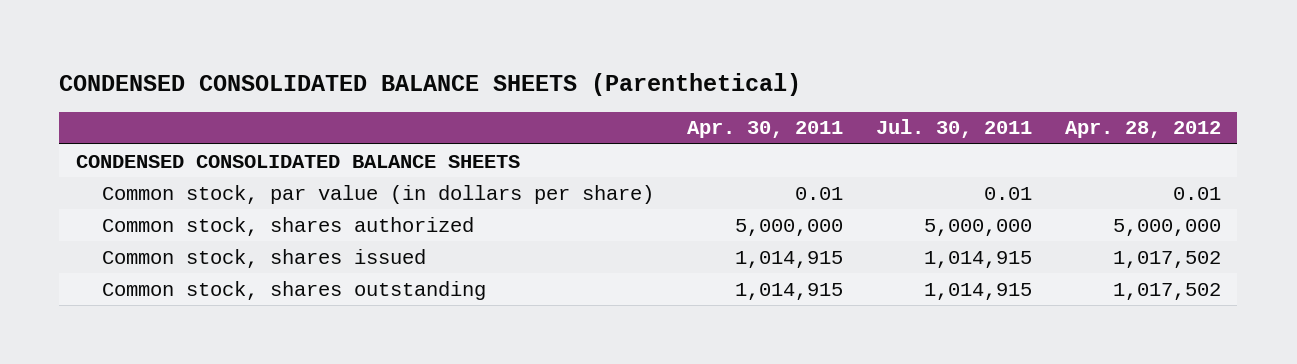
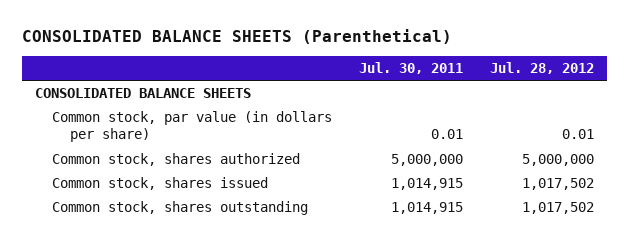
- CONDENSED CONSOLIDATED BALANCE SHEETS (Parenthetical)
+ CONSOLIDATED BALANCE SHEETS (Parenthetical)
- | Apr. 30, 2011 | Jul. 30, 2011 | Apr. 28, 2012
+ | Jul. 30, 2011 | Jul. 28, 2012
- CONDENSED CONSOLIDATED BALANCE SHEETS
+ CONSOLIDATED BALANCE SHEETS

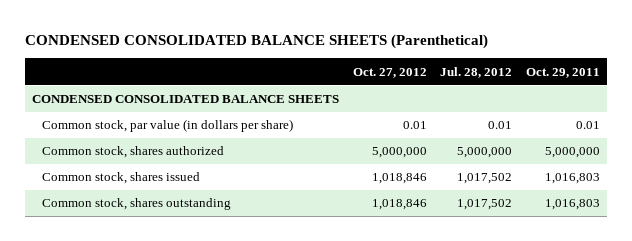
- CONSOLIDATED BALANCE SHEETS (Parenthetical)
+ CONDENSED CONSOLIDATED BALANCE SHEETS (Parenthetical)
- | Jul. 30, 2011 | Jul. 28, 2012
+ | Oct. 27, 2012 | Jul. 28, 2012 | Oct. 29, 2011
- CONSOLIDATED BALANCE SHEETS
+ CONDENSED CONSOLIDATED BALANCE SHEETS

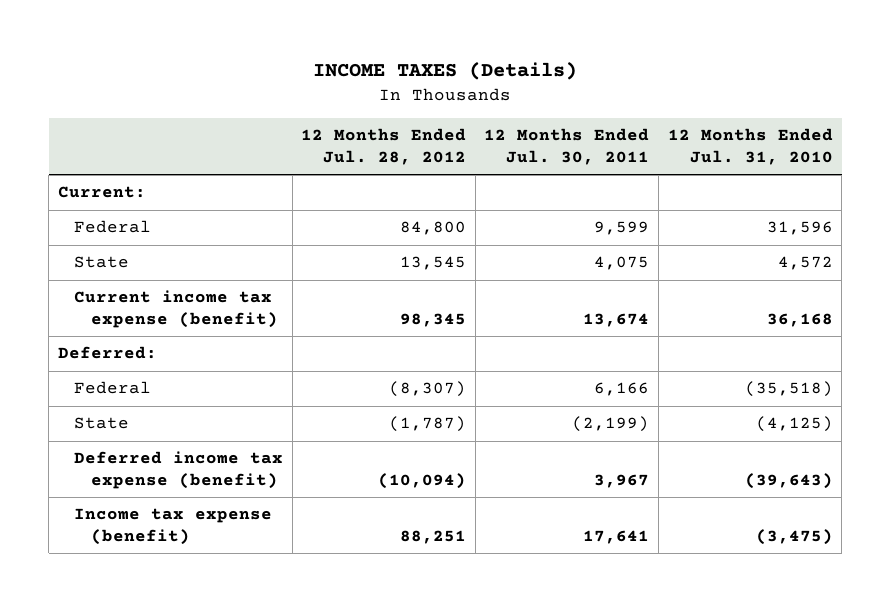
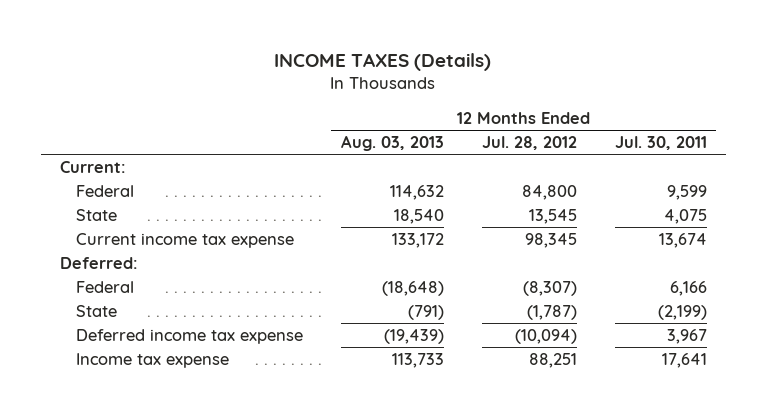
- | 12 Months Ended Jul. 28, 2012 | 12 Months Ended Jul. 30, 2011 | 12 Months Ended Jul. 31, 2010
+ | 12 Months Ended Aug. 03, 2013 | 12 Months Ended Jul. 28, 2012 | 12 Months Ended Jul. 30, 2011
- Current income tax expense (benefit) | 98,345 | 13,674 | 36,168
+ Current income tax expense | 133,172 | 98,345 | 13,674
- Deferred income tax expense (benefit) | (10,094) | 3,967 | (39,643)
- Income tax expense (benefit) | 88,251 | 17,641 | (3,475)
+ Deferred income tax expense | (19,439) | (10,094) | 3,967
+ Income tax expense | 113,733 | 88,251 | 17,641

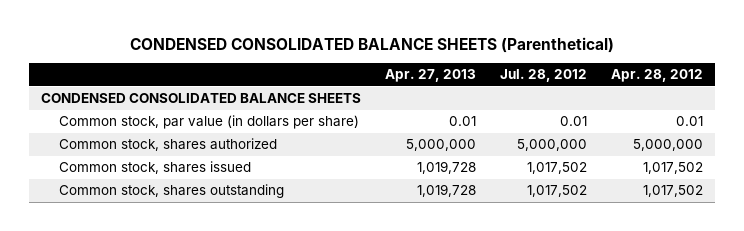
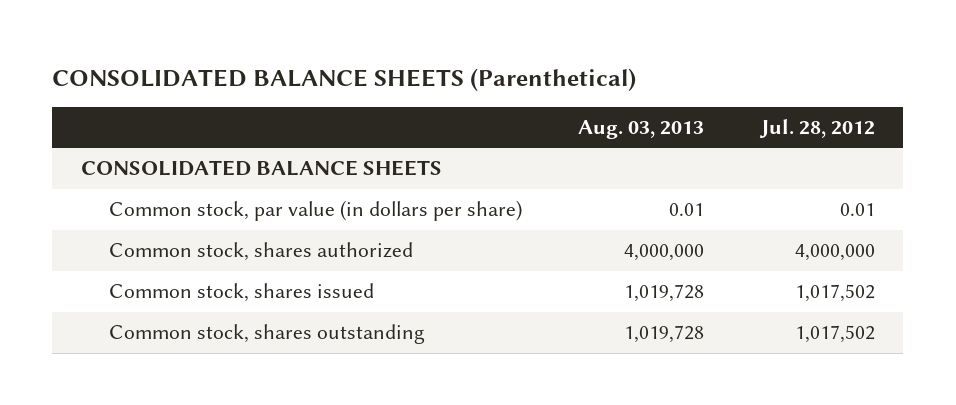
- CONDENSED CONSOLIDATED BALANCE SHEETS (Parenthetical)
+ CONSOLIDATED BALANCE SHEETS (Parenthetical)
- | Apr. 27, 2013 | Jul. 28, 2012 | Apr. 28, 2012
+ | Aug. 03, 2013 | Jul. 28, 2012
- CONDENSED CONSOLIDATED BALANCE SHEETS
+ CONSOLIDATED BALANCE SHEETS
- Common stock, shares authorized | 5,000,000 | 5,000,000 | 5,000,000
+ Common stock, shares authorized | 4,000,000 | 4,000,000

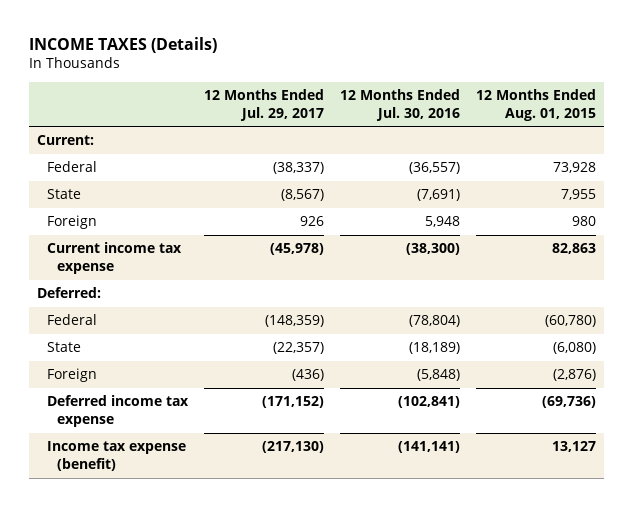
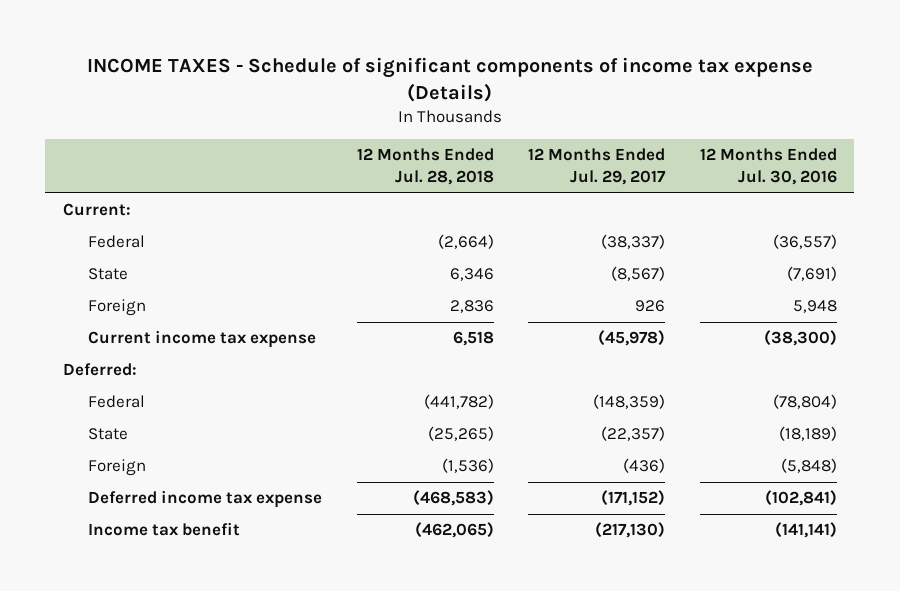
- INCOME TAXES (Details)
+ INCOME TAXES - Schedule of significant components of income tax expense (Details)
- | 12 Months Ended Jul. 29, 2017 | 12 Months Ended Jul. 30, 2016 | 12 Months Ended Aug. 01, 2015
+ | 12 Months Ended Jul. 28, 2018 | 12 Months Ended Jul. 29, 2017 | 12 Months Ended Jul. 30, 2016
- Income tax expense (benefit) | (217,130) | (141,141) | 13,127
+ Income tax benefit | (462,065) | (217,130) | (141,141)

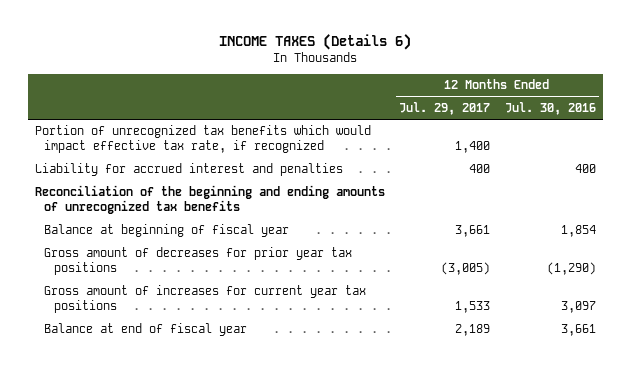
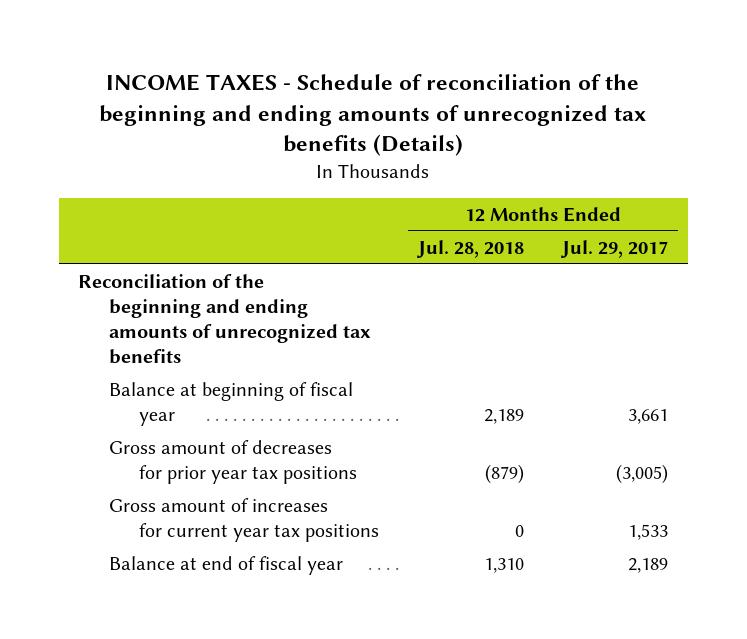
- INCOME TAXES (Details 6)
+ INCOME TAXES - Schedule of reconciliation of the beginning and ending amounts of unrecognized tax benefits (Details)
- | 12 Months Ended Jul. 29, 2017 | 12 Months Ended Jul. 30, 2016
+ | 12 Months Ended Jul. 28, 2018 | 12 Months Ended Jul. 29, 2017
- Portion of unrecognized tax benefits which would impact effective tax rate, if recognized | 1,400 |
- Liability for accrued interest and penalties | 400 | 400

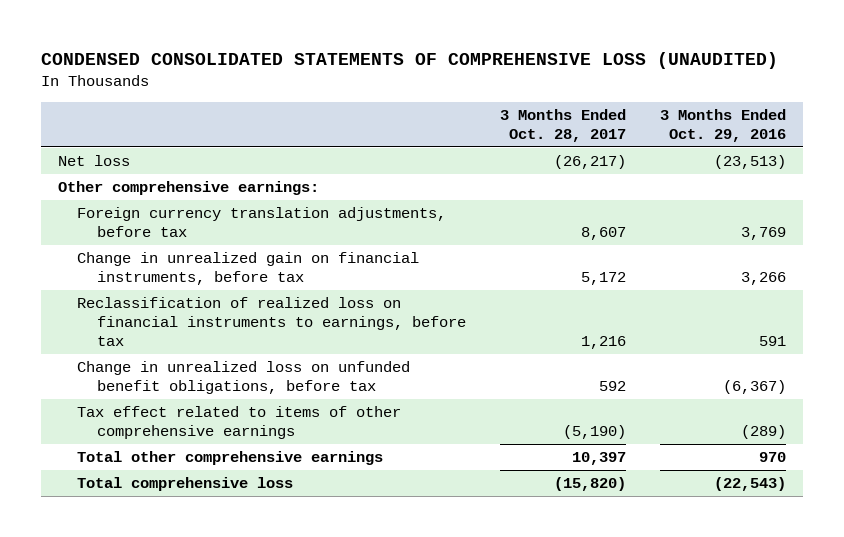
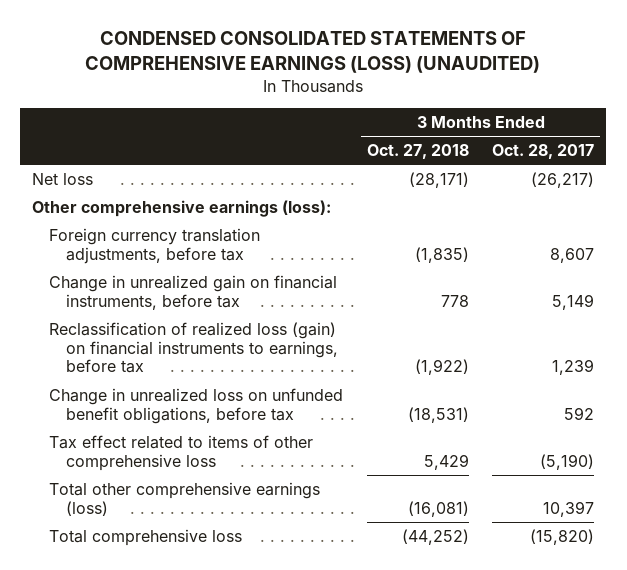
- CONDENSED CONSOLIDATED STATEMENTS OF COMPREHENSIVE LOSS (UNAUDITED)
+ CONDENSED CONSOLIDATED STATEMENTS OF COMPREHENSIVE EARNINGS (LOSS) (UNAUDITED)
- | 3 Months Ended Oct. 28, 2017 | 3 Months Ended Oct. 29, 2016
+ | 3 Months Ended Oct. 27, 2018 | 3 Months Ended Oct. 28, 2017
- Other comprehensive earnings:
+ Other comprehensive earnings (loss):
- Change in unrealized gain on financial instruments, before tax | 5,172 | 3,266
- Reclassification of realized loss on financial instruments to earnings, before tax | 1,216 | 591
+ Change in unrealized gain on financial instruments, before tax | 778 | 5,149
+ Reclassification of realized loss (gain) on financial instruments to earnings, before tax | (1,922) | 1,239
- Tax effect related to items of other comprehensive earnings | (5,190) | (289)
- Total other comprehensive earnings | 10,397 | 970
+ Tax effect related to items of other comprehensive loss | 5,429 | (5,190)
+ Total other comprehensive earnings (loss) | (16,081) | 10,397

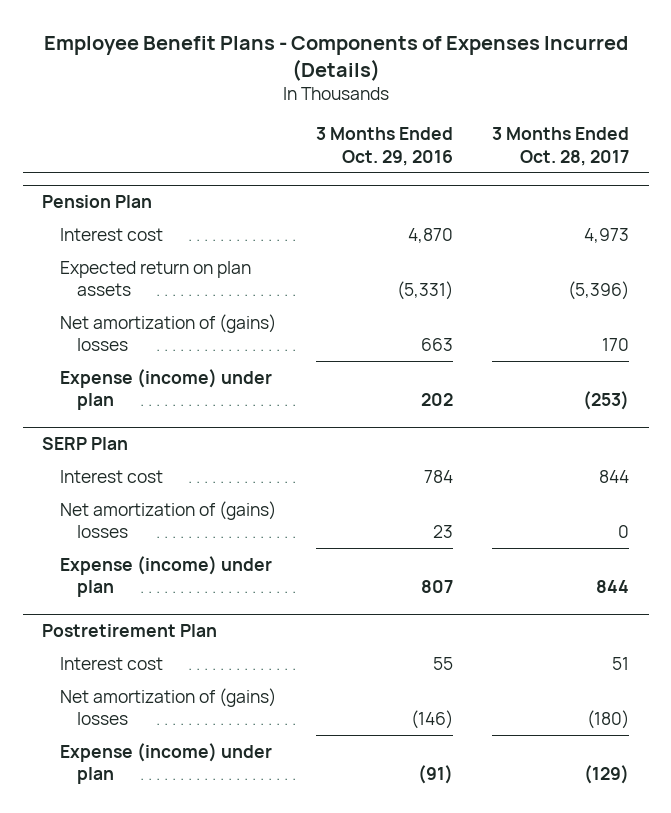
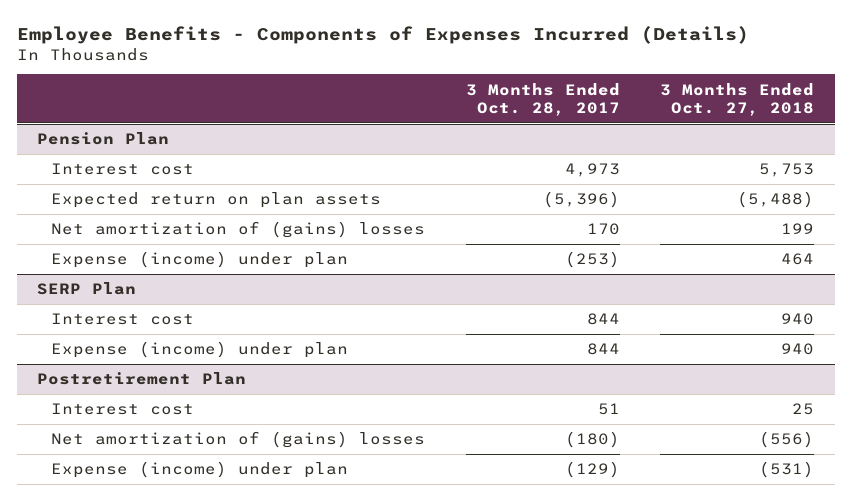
- Employee Benefit Plans - Components of Expenses Incurred (Details)
+ Employee Benefits - Components of Expenses Incurred (Details)
- | 3 Months Ended Oct. 29, 2016 | 3 Months Ended Oct. 28, 2017
+ | 3 Months Ended Oct. 28, 2017 | 3 Months Ended Oct. 27, 2018
@ SERP Plan
- Net amortization of (gains) losses | 23 | 0

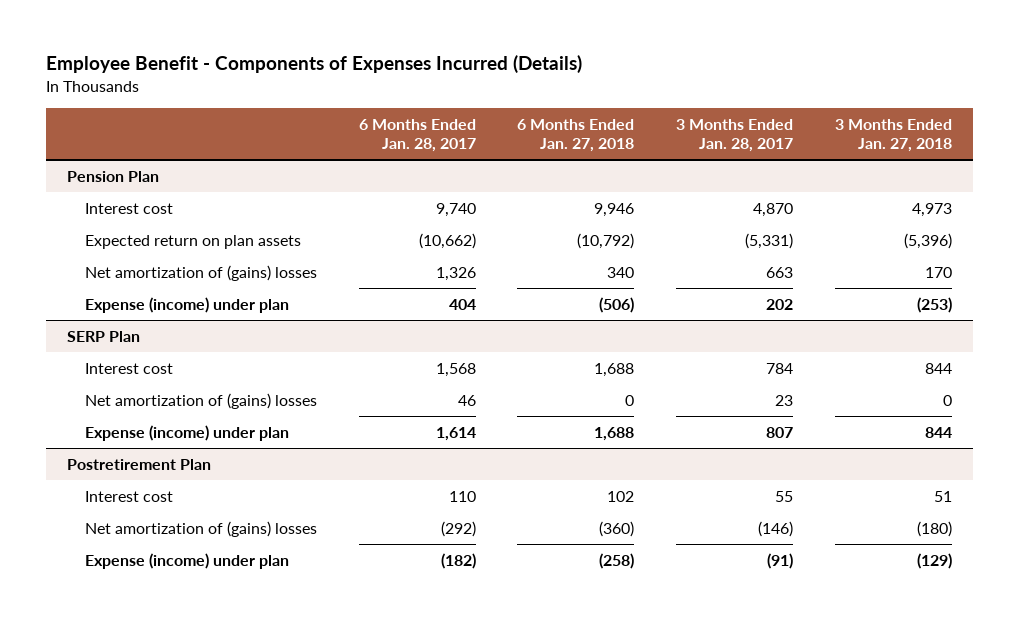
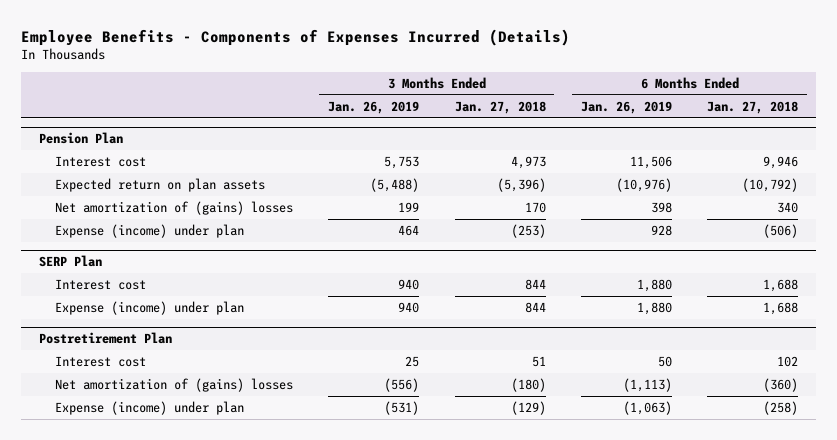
- Employee Benefit - Components of Expenses Incurred (Details)
+ Employee Benefits - Components of Expenses Incurred (Details)
- | 6 Months Ended Jan. 28, 2017 | 6 Months Ended Jan. 27, 2018 | 3 Months Ended Jan. 28, 2017 | 3 Months Ended Jan. 27, 2018
+ | 3 Months Ended Jan. 26, 2019 | 3 Months Ended Jan. 27, 2018 | 6 Months Ended Jan. 26, 2019 | 6 Months Ended Jan. 27, 2018
@ SERP Plan
- Net amortization of (gains) losses | 46 | 0 | 23 | 0

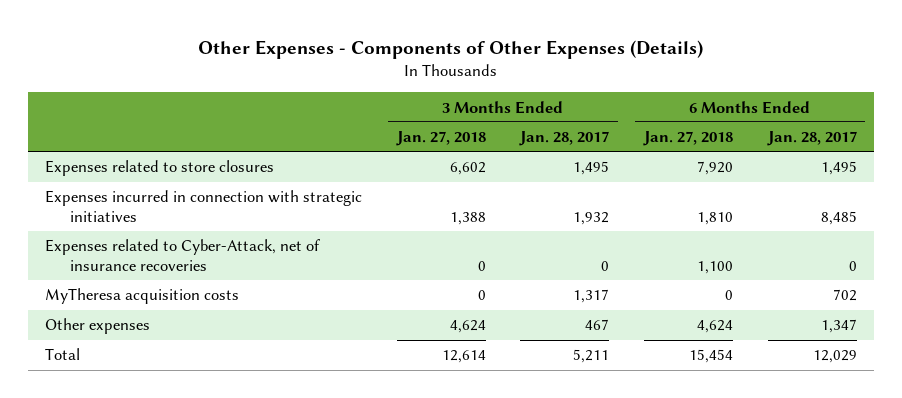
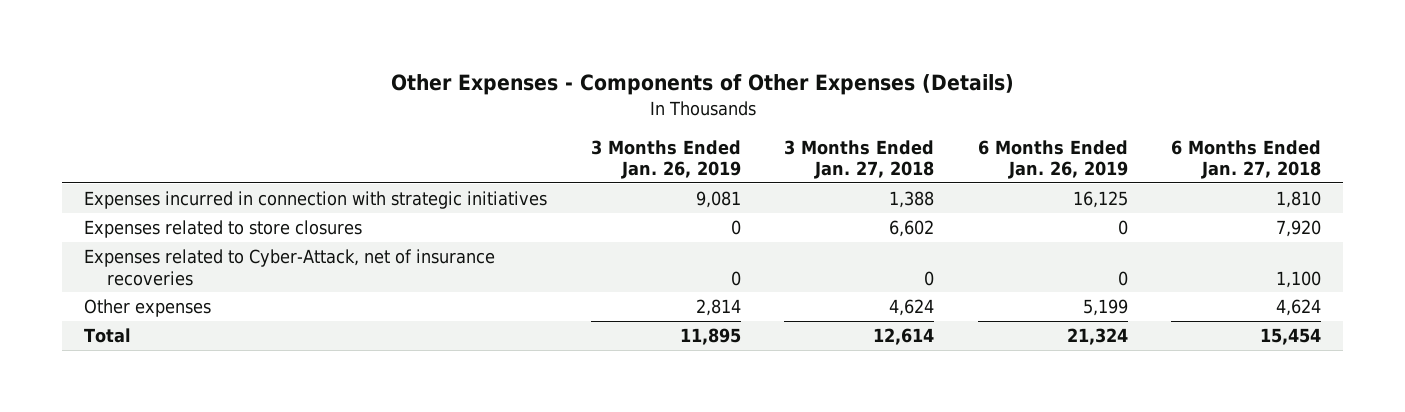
- | 3 Months Ended Jan. 27, 2018 | 3 Months Ended Jan. 28, 2017 | 6 Months Ended Jan. 27, 2018 | 6 Months Ended Jan. 28, 2017
+ | 3 Months Ended Jan. 26, 2019 | 3 Months Ended Jan. 27, 2018 | 6 Months Ended Jan. 26, 2019 | 6 Months Ended Jan. 27, 2018
moved down: Expenses related to store closures | 0 | 6,602 | 0 | 7,920
- MyTheresa acquisition costs | 0 | 1,317 | 0 | 702

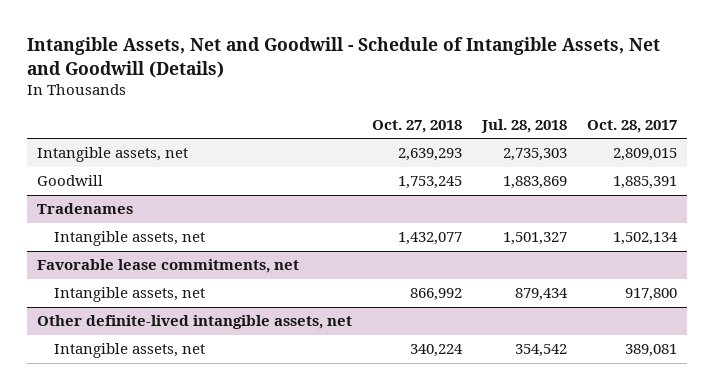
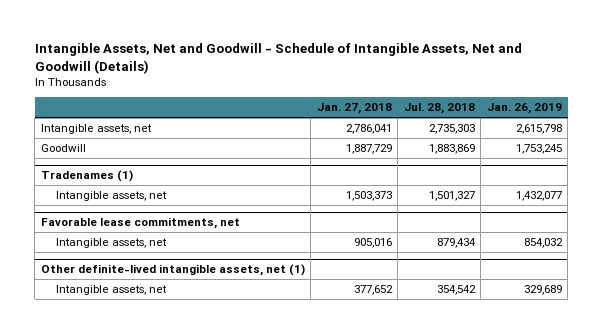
- | Oct. 27, 2018 | Jul. 28, 2018 | Oct. 28, 2017
+ | Jan. 27, 2018 | Jul. 28, 2018 | Jan. 26, 2019
- Tradenames
+ Tradenames (1)
- Other definite-lived intangible assets, net
+ Other definite-lived intangible assets, net (1)

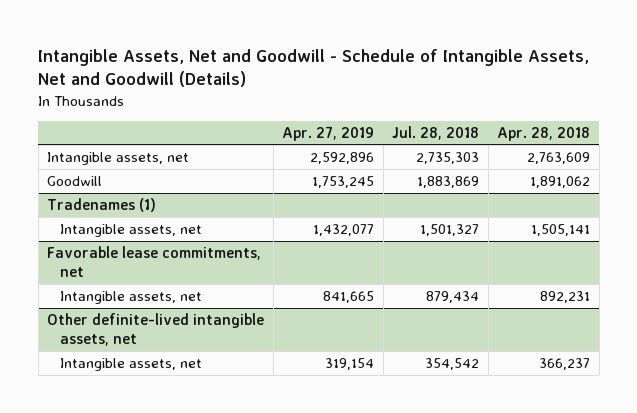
- | Jan. 27, 2018 | Jul. 28, 2018 | Jan. 26, 2019
+ | Apr. 27, 2019 | Jul. 28, 2018 | Apr. 28, 2018
- Other definite-lived intangible assets, net (1)
+ Other definite-lived intangible assets, net

